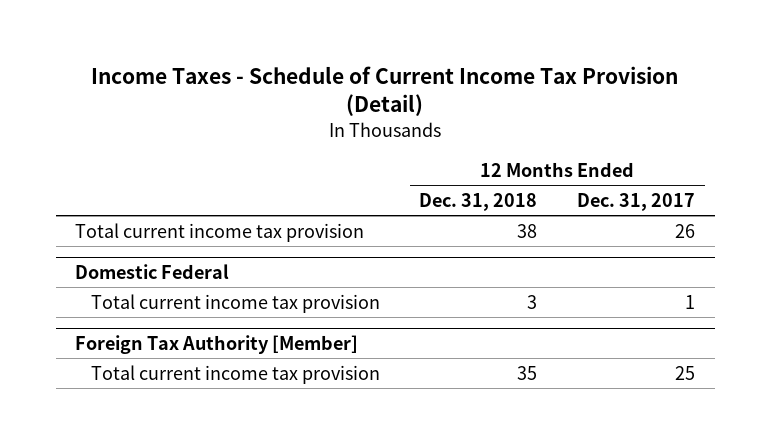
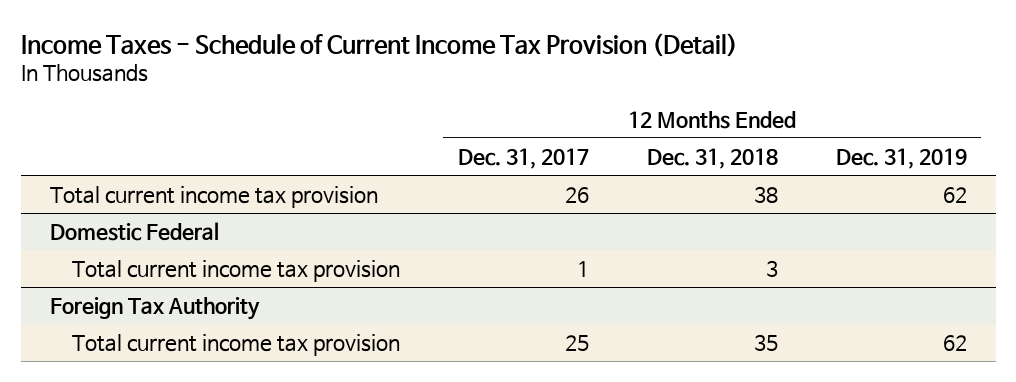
- | 12 Months Ended Dec. 31, 2018 | 12 Months Ended Dec. 31, 2017
+ | 12 Months Ended Dec. 31, 2017 | 12 Months Ended Dec. 31, 2018 | 12 Months Ended Dec. 31, 2019
- Foreign Tax Authority [Member]
+ Foreign Tax Authority

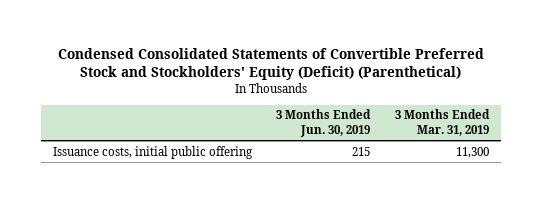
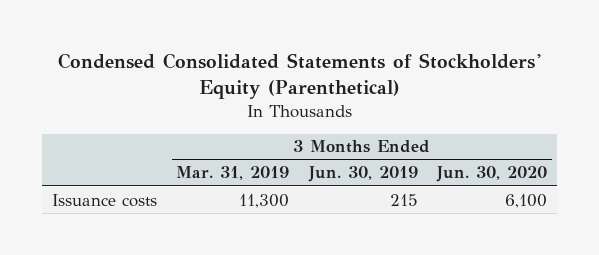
- Condensed Consolidated Statements of Convertible Preferred Stock and Stockholders' Equity (Deficit) (Parenthetical)
+ Condensed Consolidated Statements of Stockholders' Equity (Parenthetical)
- | 3 Months Ended Jun. 30, 2019 | 3 Months Ended Mar. 31, 2019
+ | 3 Months Ended Mar. 31, 2019 | 3 Months Ended Jun. 30, 2019 | 3 Months Ended Jun. 30, 2020
- Issuance costs, initial public offering | 215 | 11,300
+ Issuance costs | 11,300 | 215 | 6,100

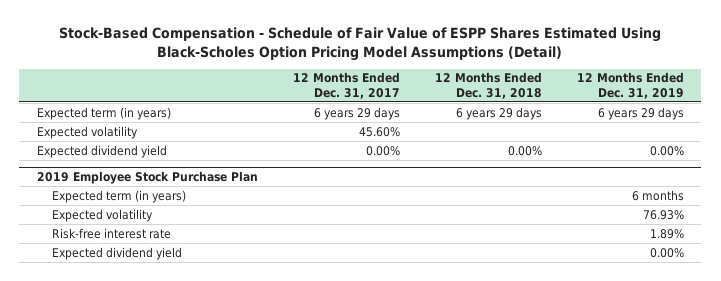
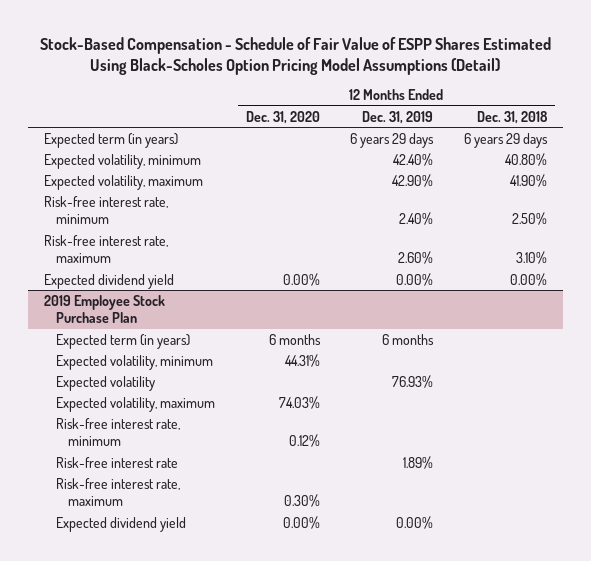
- | 12 Months Ended Dec. 31, 2017 | 12 Months Ended Dec. 31, 2018 | 12 Months Ended Dec. 31, 2019
+ | 12 Months Ended Dec. 31, 2020 | 12 Months Ended Dec. 31, 2019 | 12 Months Ended Dec. 31, 2018
- Expected volatility | 45.60% | |
+ Expected volatility, minimum | | 42.40% | 40.80%
+ Expected volatility, maximum | | 42.90% | 41.90%
+ Risk-free interest rate, minimum | | 2.40% | 2.50%
+ Risk-free interest rate, maximum | | 2.60% | 3.10%
@ 2019 Employee Stock Purchase Plan
+ Expected volatility, minimum | 44.31% | |
+ Expected volatility, maximum | 74.03% | |
+ Risk-free interest rate, minimum | 0.12% | |
+ Risk-free interest rate, maximum | 0.30% | |

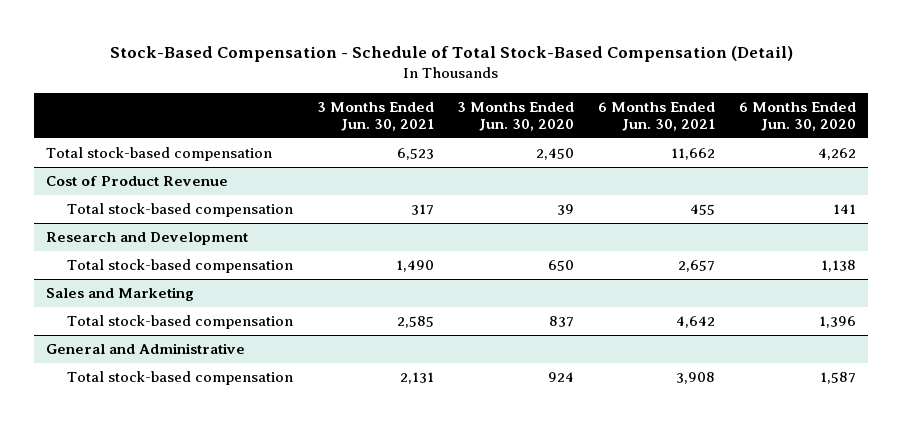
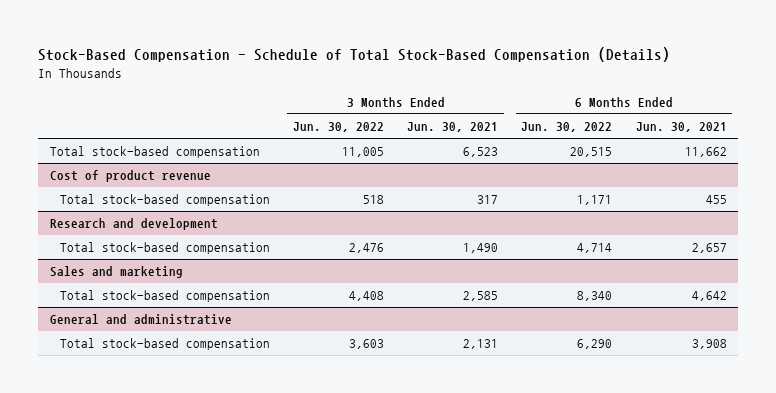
- Stock-Based Compensation - Schedule of Total Stock-Based Compensation (Detail)
+ Stock-Based Compensation - Schedule of Total Stock-Based Compensation (Details)
- | 3 Months Ended Jun. 30, 2021 | 3 Months Ended Jun. 30, 2020 | 6 Months Ended Jun. 30, 2021 | 6 Months Ended Jun. 30, 2020
+ | 3 Months Ended Jun. 30, 2022 | 3 Months Ended Jun. 30, 2021 | 6 Months Ended Jun. 30, 2022 | 6 Months Ended Jun. 30, 2021
- Cost of Product Revenue
+ Cost of product revenue
- Research and Development
+ Research and development
- Sales and Marketing
+ Sales and marketing
- General and Administrative
+ General and administrative

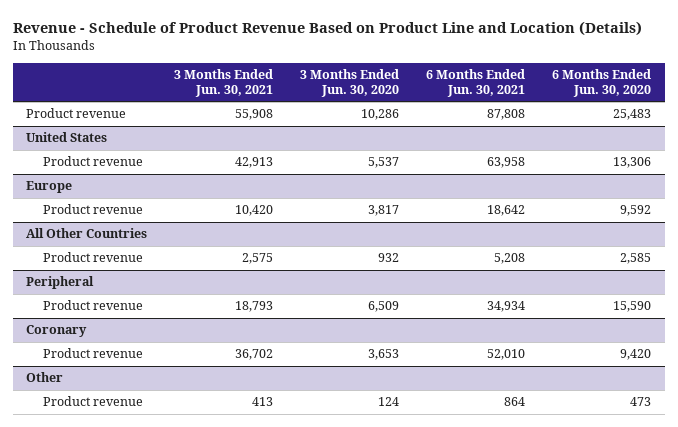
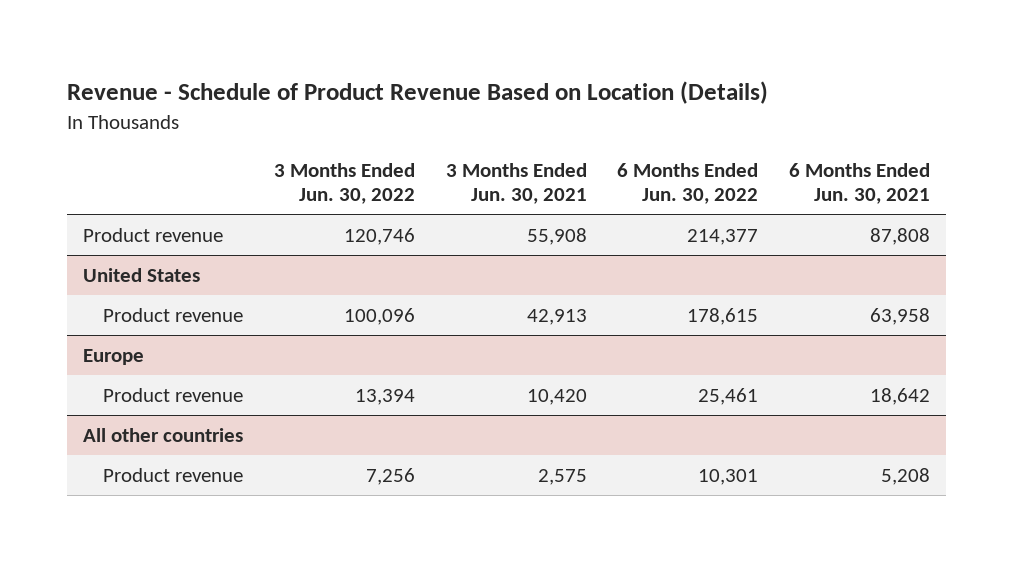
- Revenue - Schedule of Product Revenue Based on Product Line and Location (Details)
+ Revenue - Schedule of Product Revenue Based on Location (Details)
- | 3 Months Ended Jun. 30, 2021 | 3 Months Ended Jun. 30, 2020 | 6 Months Ended Jun. 30, 2021 | 6 Months Ended Jun. 30, 2020
+ | 3 Months Ended Jun. 30, 2022 | 3 Months Ended Jun. 30, 2021 | 6 Months Ended Jun. 30, 2022 | 6 Months Ended Jun. 30, 2021
- All Other Countries
+ All other countries
- Peripheral
- Product revenue | 18,793 | 6,509 | 34,934 | 15,590
- Coronary
- Product revenue | 36,702 | 3,653 | 52,010 | 9,420
- Other
- Product revenue | 413 | 124 | 864 | 473

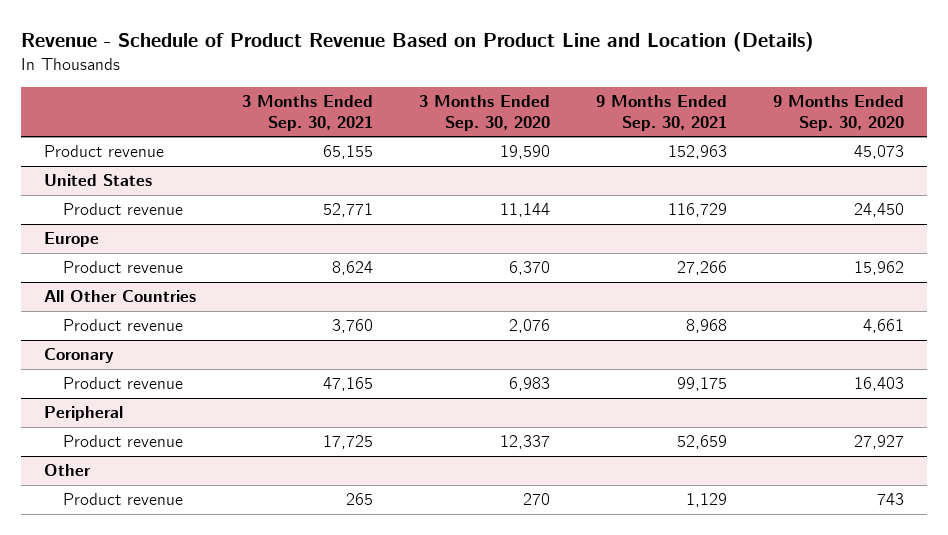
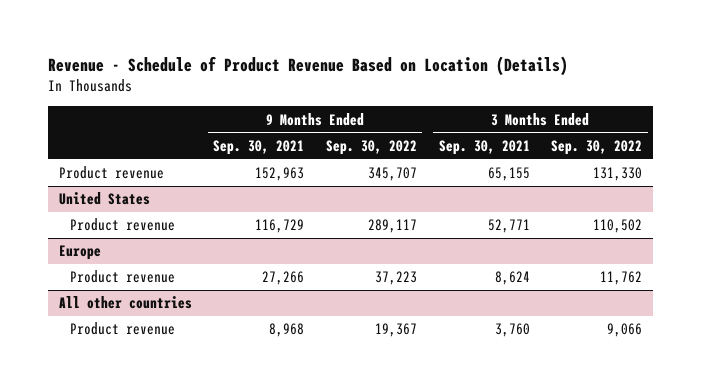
- Revenue - Schedule of Product Revenue Based on Product Line and Location (Details)
+ Revenue - Schedule of Product Revenue Based on Location (Details)
- | 3 Months Ended Sep. 30, 2021 | 3 Months Ended Sep. 30, 2020 | 9 Months Ended Sep. 30, 2021 | 9 Months Ended Sep. 30, 2020
+ | 9 Months Ended Sep. 30, 2021 | 9 Months Ended Sep. 30, 2022 | 3 Months Ended Sep. 30, 2021 | 3 Months Ended Sep. 30, 2022
- All Other Countries
+ All other countries
- Coronary
- Product revenue | 47,165 | 6,983 | 99,175 | 16,403
- Peripheral
- Product revenue | 17,725 | 12,337 | 52,659 | 27,927
- Other
- Product revenue | 265 | 270 | 1,129 | 743

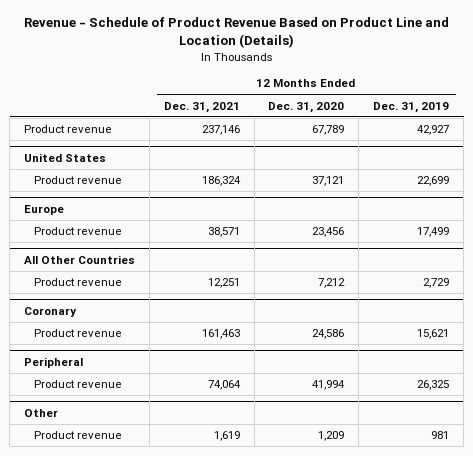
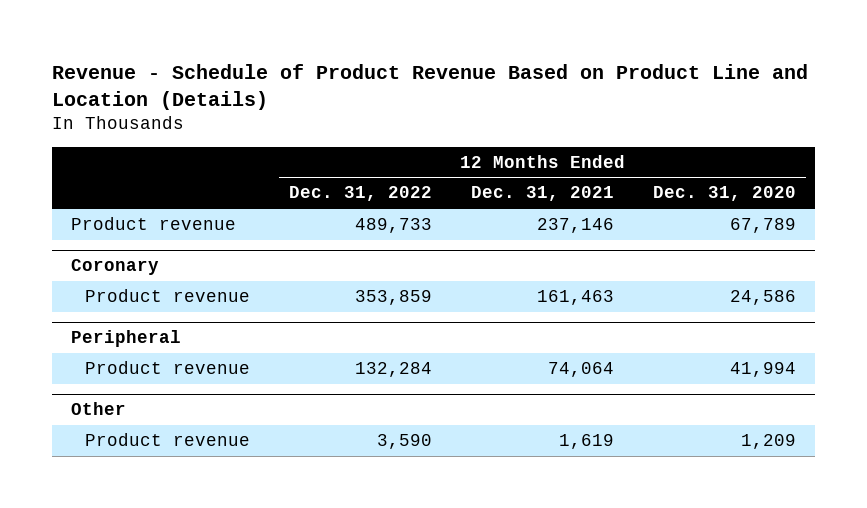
- | 12 Months Ended Dec. 31, 2021 | 12 Months Ended Dec. 31, 2020 | 12 Months Ended Dec. 31, 2019
+ | 12 Months Ended Dec. 31, 2022 | 12 Months Ended Dec. 31, 2021 | 12 Months Ended Dec. 31, 2020
- United States
- Product revenue | 186,324 | 37,121 | 22,699
- Europe
- Product revenue | 38,571 | 23,456 | 17,499
- All Other Countries
- Product revenue | 12,251 | 7,212 | 2,729

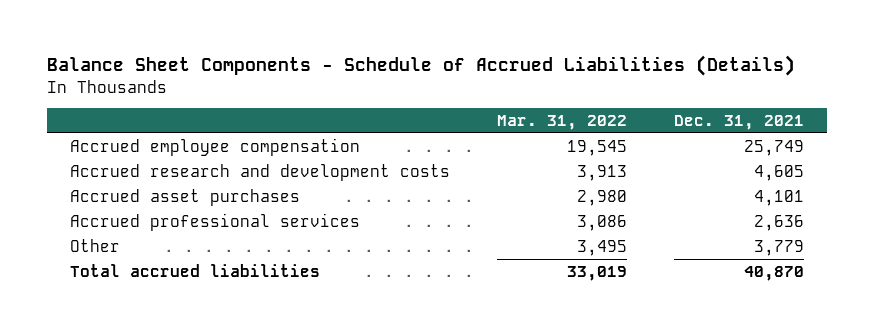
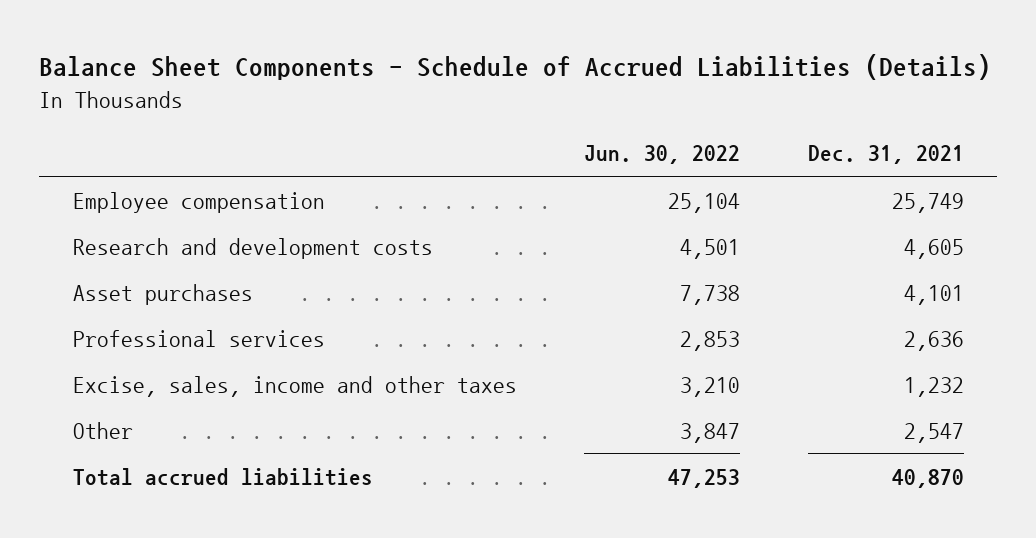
- | Mar. 31, 2022 | Dec. 31, 2021
+ | Jun. 30, 2022 | Dec. 31, 2021
- Accrued employee compensation | 19,545 | 25,749
- Accrued research and development costs | 3,913 | 4,605
- Accrued asset purchases | 2,980 | 4,101
- Accrued professional services | 3,086 | 2,636
- Other | 3,495 | 3,779
+ Employee compensation | 25,104 | 25,749
+ Research and development costs | 4,501 | 4,605
+ Asset purchases | 7,738 | 4,101
+ Professional services | 2,853 | 2,636
+ Excise, sales, income and other taxes | 3,210 | 1,232
+ Other | 3,847 | 2,547

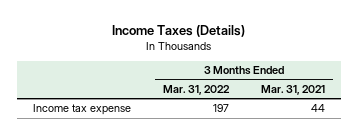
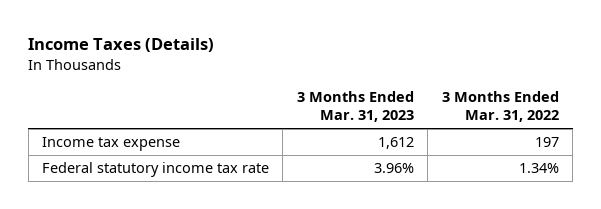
- | 3 Months Ended Mar. 31, 2022 | 3 Months Ended Mar. 31, 2021
+ | 3 Months Ended Mar. 31, 2023 | 3 Months Ended Mar. 31, 2022
+ Federal statutory income tax rate | 3.96% | 1.34%

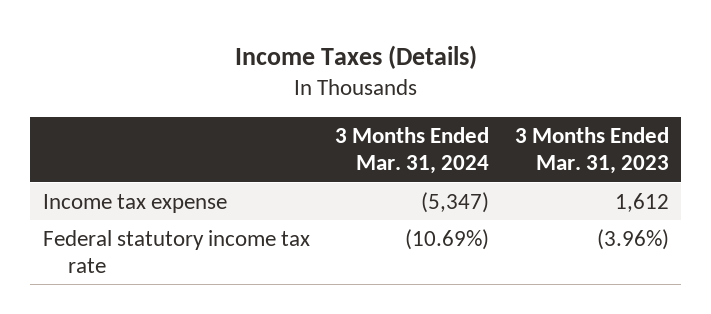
- | 3 Months Ended Mar. 31, 2023 | 3 Months Ended Mar. 31, 2022
+ | 3 Months Ended Mar. 31, 2024 | 3 Months Ended Mar. 31, 2023
- Federal statutory income tax rate | 3.96% | 1.34%
+ Federal statutory income tax rate | (10.69%) | (3.96%)

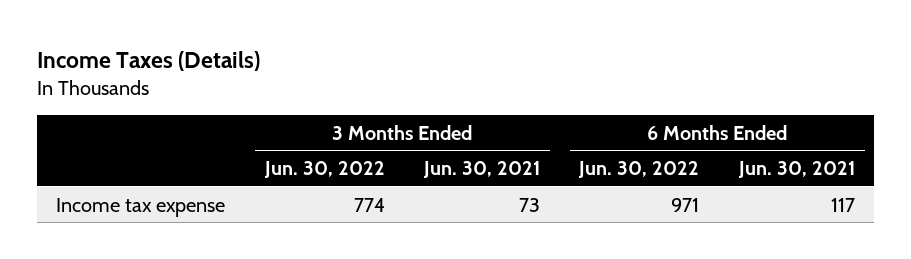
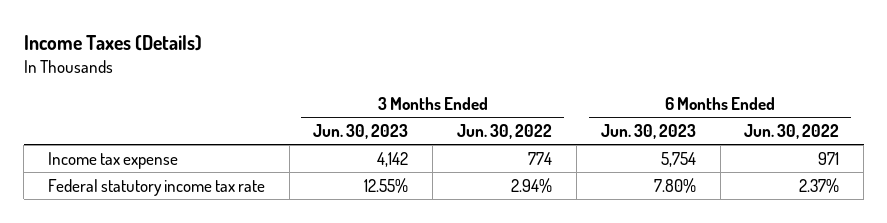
- | 3 Months Ended Jun. 30, 2022 | 3 Months Ended Jun. 30, 2021 | 6 Months Ended Jun. 30, 2022 | 6 Months Ended Jun. 30, 2021
+ | 3 Months Ended Jun. 30, 2023 | 3 Months Ended Jun. 30, 2022 | 6 Months Ended Jun. 30, 2023 | 6 Months Ended Jun. 30, 2022
+ Federal statutory income tax rate | 12.55% | 2.94% | 7.80% | 2.37%

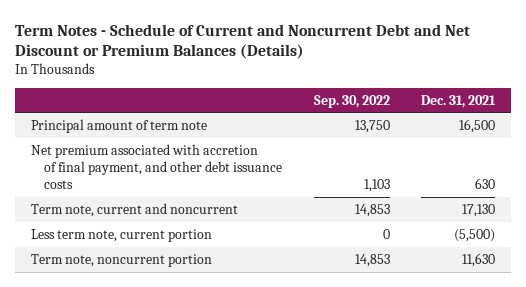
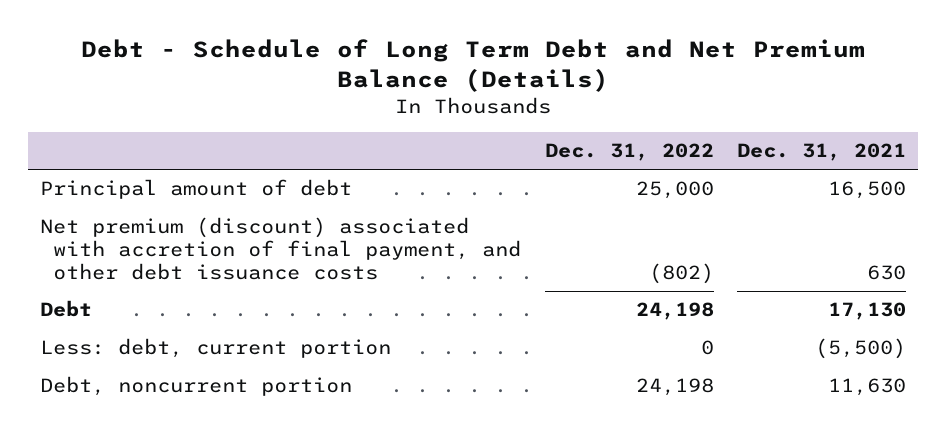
- Term Notes - Schedule of Current and Noncurrent Debt and Net Discount or Premium Balances (Details)
+ Debt - Schedule of Long Term Debt and Net Premium Balance (Details)
- | Sep. 30, 2022 | Dec. 31, 2021
+ | Dec. 31, 2022 | Dec. 31, 2021
- Principal amount of term note | 13,750 | 16,500
- Net premium associated with accretion of final payment, and other debt issuance costs | 1,103 | 630
- Term note, current and noncurrent | 14,853 | 17,130
- Less term note, current portion | 0 | (5,500)
- Term note, noncurrent portion | 14,853 | 11,630
+ Principal amount of debt | 25,000 | 16,500
+ Net premium (discount) associated with accretion of final payment, and other debt issuance costs | (802) | 630
+ Debt | 24,198 | 17,130
+ Less: debt, current portion | 0 | (5,500)
+ Debt, noncurrent portion | 24,198 | 11,630

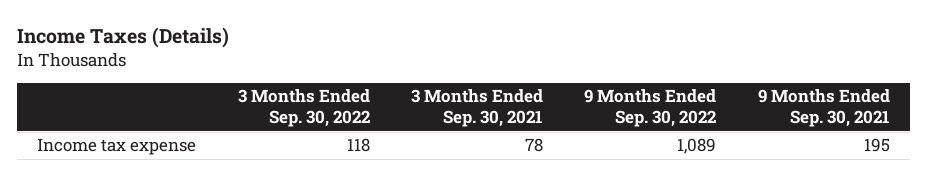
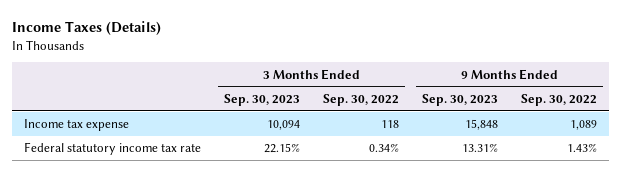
- | 3 Months Ended Sep. 30, 2022 | 3 Months Ended Sep. 30, 2021 | 9 Months Ended Sep. 30, 2022 | 9 Months Ended Sep. 30, 2021
+ | 3 Months Ended Sep. 30, 2023 | 3 Months Ended Sep. 30, 2022 | 9 Months Ended Sep. 30, 2023 | 9 Months Ended Sep. 30, 2022
+ Federal statutory income tax rate | 22.15% | 0.34% | 13.31% | 1.43%

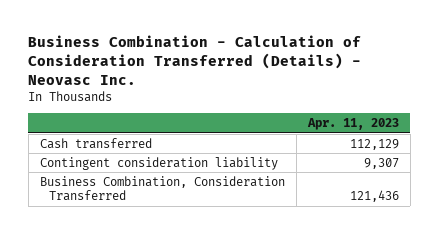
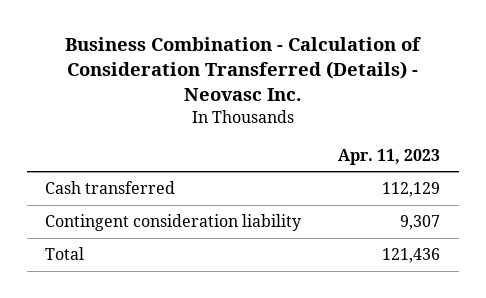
- Business Combination, Consideration Transferred | 121,436
+ Total | 121,436

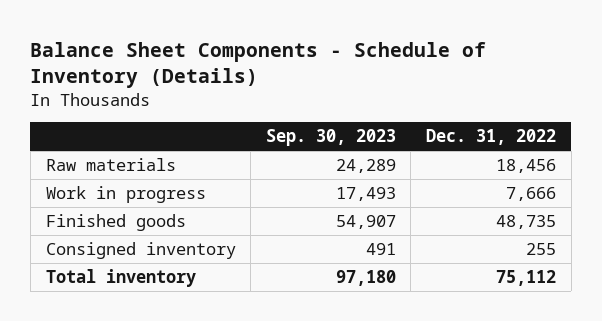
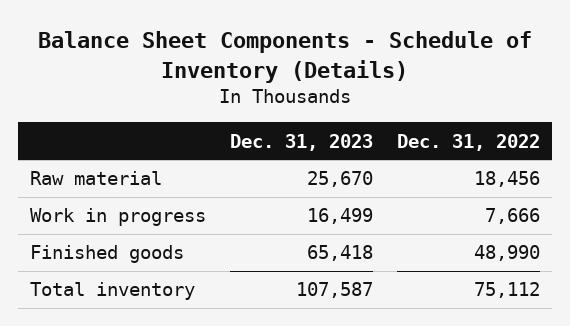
- | Sep. 30, 2023 | Dec. 31, 2022
+ | Dec. 31, 2023 | Dec. 31, 2022
- Raw materials | 24,289 | 18,456
+ Raw material | 25,670 | 18,456
- Finished goods | 54,907 | 48,735
- Consigned inventory | 491 | 255
+ Finished goods | 65,418 | 48,990

